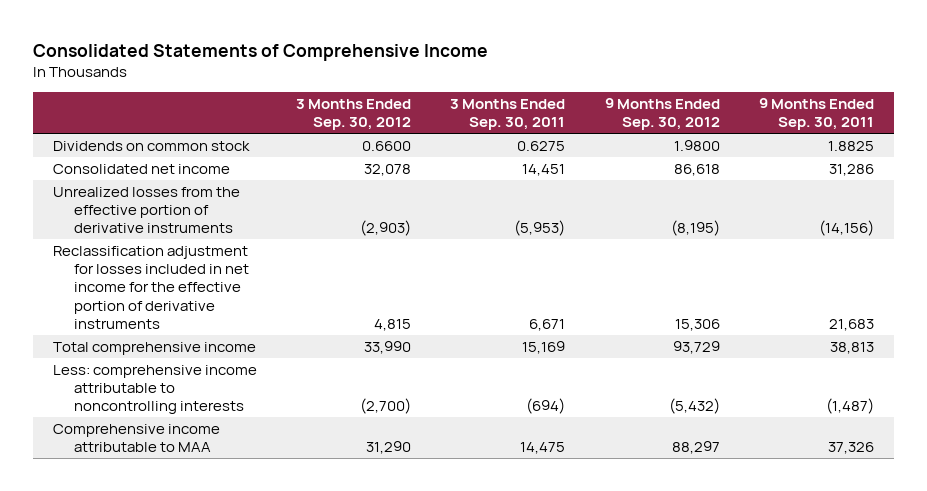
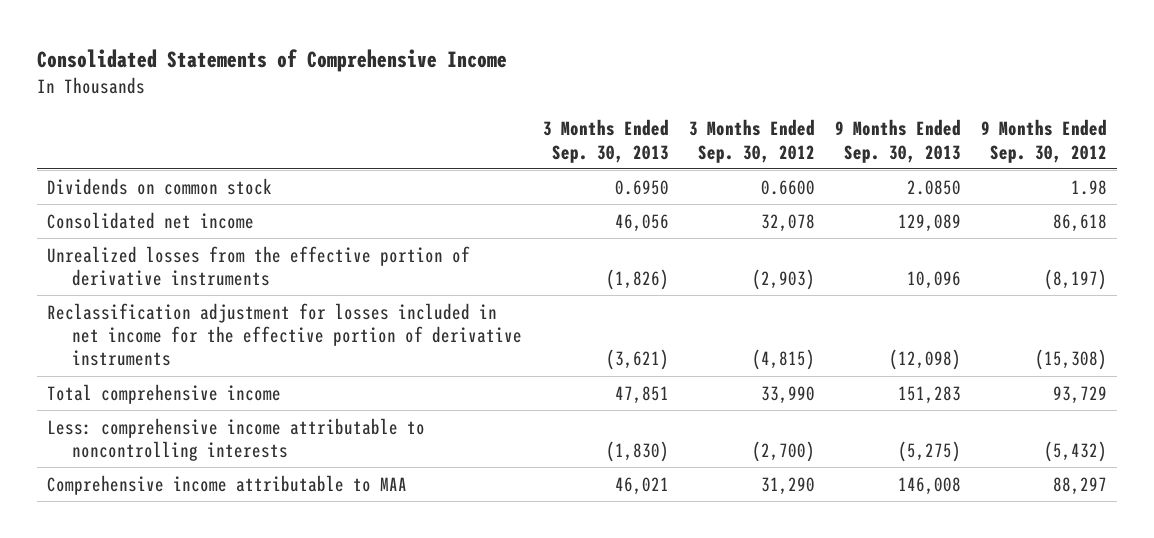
- | 3 Months Ended Sep. 30, 2012 | 3 Months Ended Sep. 30, 2011 | 9 Months Ended Sep. 30, 2012 | 9 Months Ended Sep. 30, 2011
+ | 3 Months Ended Sep. 30, 2013 | 3 Months Ended Sep. 30, 2012 | 9 Months Ended Sep. 30, 2013 | 9 Months Ended Sep. 30, 2012
- Dividends on common stock | 0.6600 | 0.6275 | 1.9800 | 1.8825
+ Dividends on common stock | 0.6950 | 0.6600 | 2.0850 | 1.98
- Unrealized losses from the effective portion of derivative instruments | (2,903) | (5,953) | (8,195) | (14,156)
- Reclassification adjustment for losses included in net income for the effective portion of derivative instruments | 4,815 | 6,671 | 15,306 | 21,683
+ Unrealized losses from the effective portion of derivative instruments | (1,826) | (2,903) | 10,096 | (8,197)
+ Reclassification adjustment for losses included in net income for the effective portion of derivative instruments | (3,621) | (4,815) | (12,098) | (15,308)

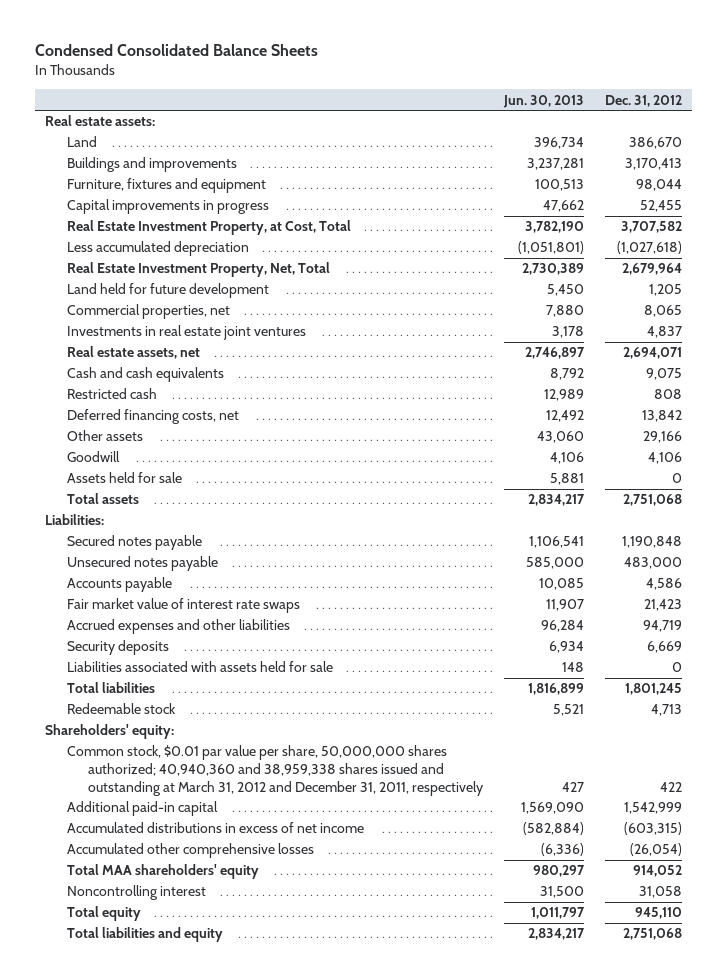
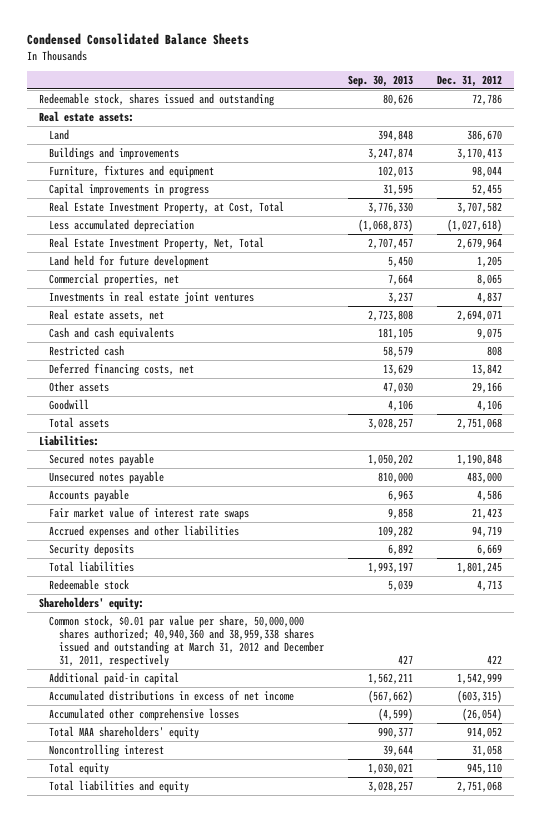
- | Jun. 30, 2013 | Dec. 31, 2012
+ | Sep. 30, 2013 | Dec. 31, 2012
+ Redeemable stock, shares issued and outstanding | 80,626 | 72,786
- Assets held for sale | 5,881 | 0
- Liabilities associated with assets held for sale | 148 | 0

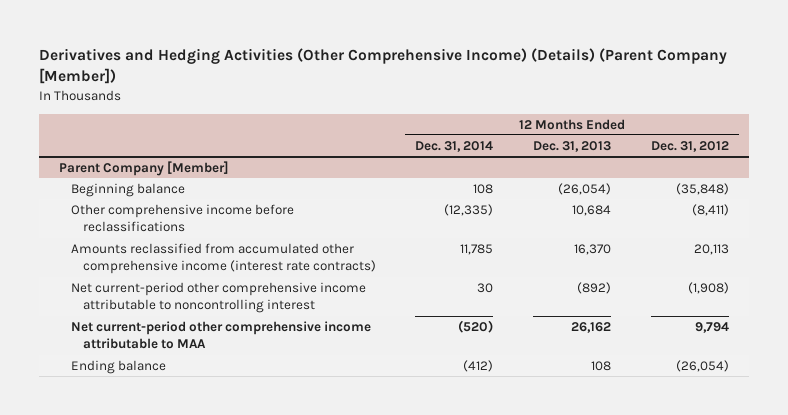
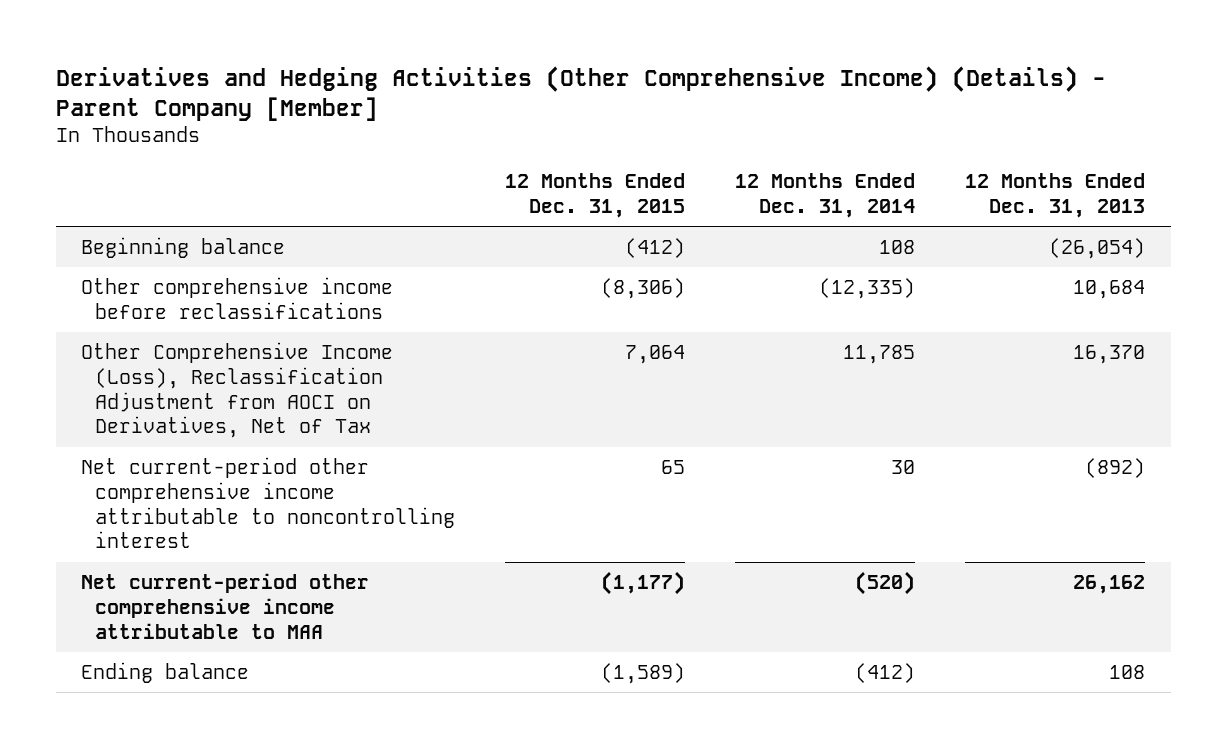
- Derivatives and Hedging Activities (Other Comprehensive Income) (Details) (Parent Company [Member])
+ Derivatives and Hedging Activities (Other Comprehensive Income) (Details) - Parent Company [Member]
- | 12 Months Ended Dec. 31, 2014 | 12 Months Ended Dec. 31, 2013 | 12 Months Ended Dec. 31, 2012
+ | 12 Months Ended Dec. 31, 2015 | 12 Months Ended Dec. 31, 2014 | 12 Months Ended Dec. 31, 2013
- Parent Company [Member]
- Amounts reclassified from accumulated other comprehensive income (interest rate contracts) | 11,785 | 16,370 | 20,113
+ Other Comprehensive Income (Loss), Reclassification Adjustment from AOCI on Derivatives, Net of Tax | 7,064 | 11,785 | 16,370

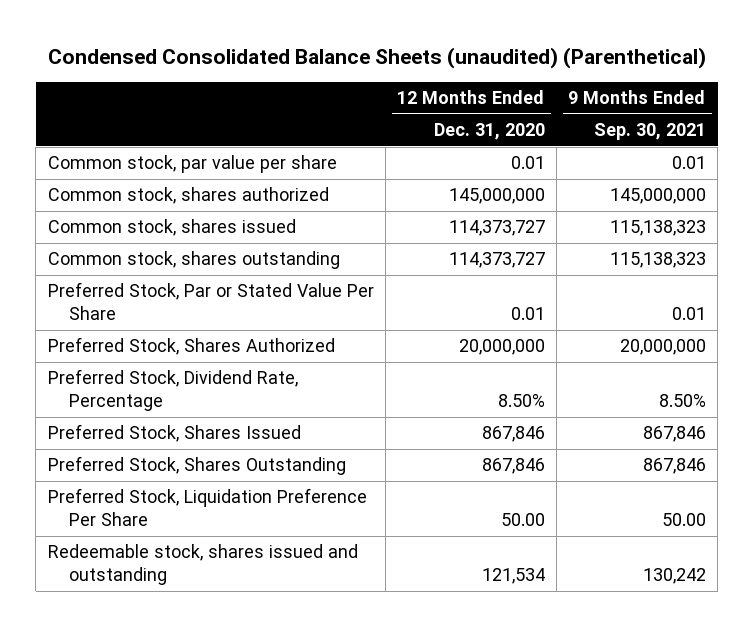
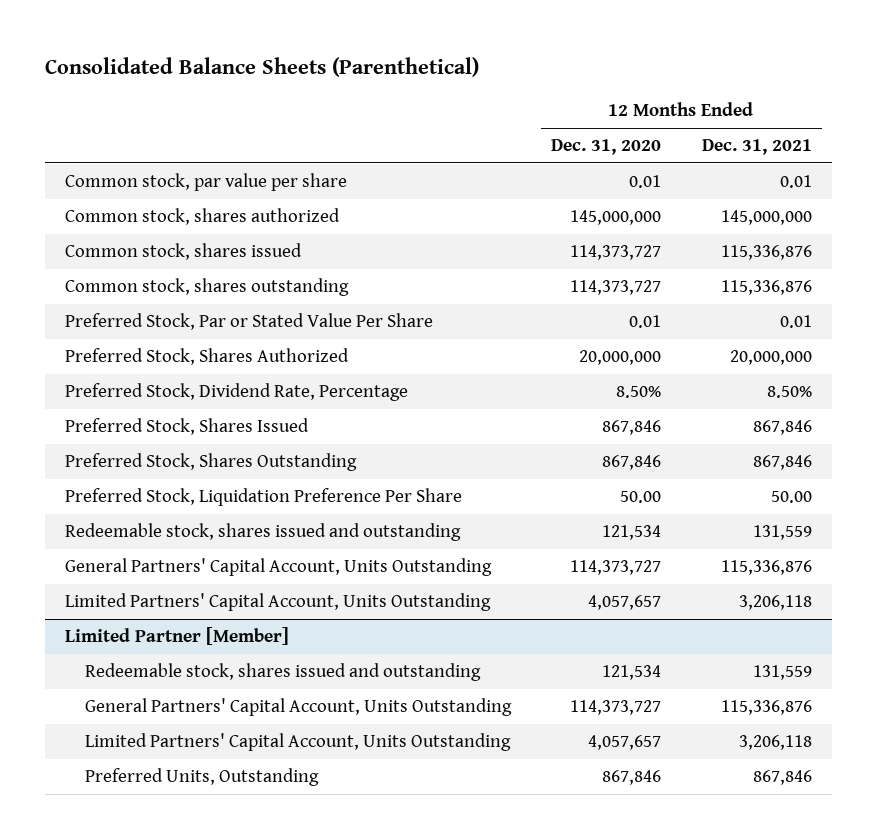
- Condensed Consolidated Balance Sheets (unaudited) (Parenthetical)
+ Consolidated Balance Sheets (Parenthetical)
- | 12 Months Ended Dec. 31, 2020 | 9 Months Ended Sep. 30, 2021
+ | 12 Months Ended Dec. 31, 2020 | 12 Months Ended Dec. 31, 2021
+ General Partners' Capital Account, Units Outstanding | 114,373,727 | 115,336,876
+ Limited Partners' Capital Account, Units Outstanding | 4,057,657 | 3,206,118
+ Limited Partner [Member]
+ Redeemable stock, shares issued and outstanding | 121,534 | 131,559
+ General Partners' Capital Account, Units Outstanding | 114,373,727 | 115,336,876
+ Limited Partners' Capital Account, Units Outstanding | 4,057,657 | 3,206,118
+ Preferred Units, Outstanding | 867,846 | 867,846

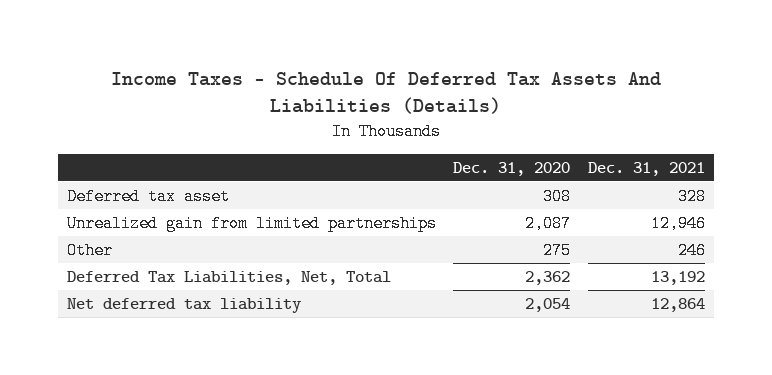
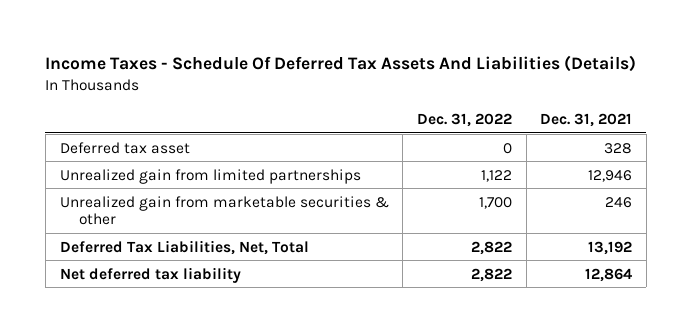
- | Dec. 31, 2020 | Dec. 31, 2021
+ | Dec. 31, 2022 | Dec. 31, 2021
- Other | 275 | 246
+ Unrealized gain from marketable securities & other | 1,700 | 246

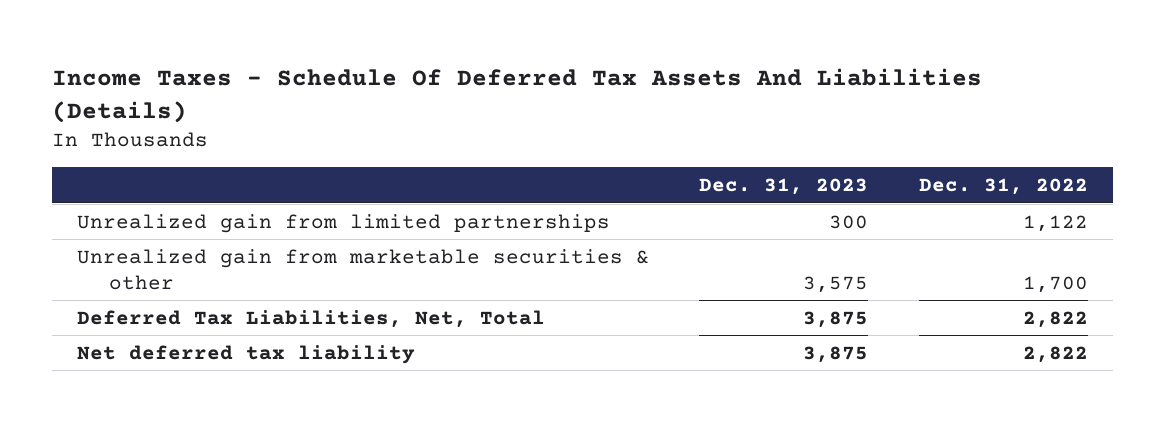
- | Dec. 31, 2022 | Dec. 31, 2021
+ | Dec. 31, 2023 | Dec. 31, 2022
- Deferred tax asset | 0 | 328

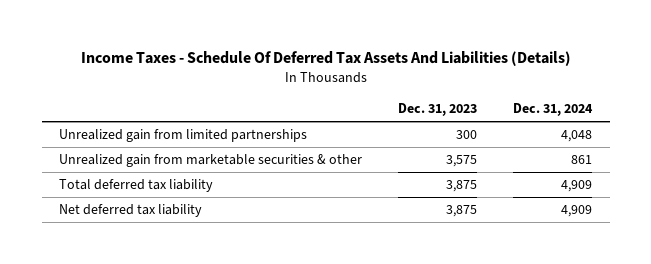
- | Dec. 31, 2023 | Dec. 31, 2022
+ | Dec. 31, 2023 | Dec. 31, 2024
- Deferred Tax Liabilities, Net, Total | 3,875 | 2,822
+ Total deferred tax liability | 3,875 | 4,909

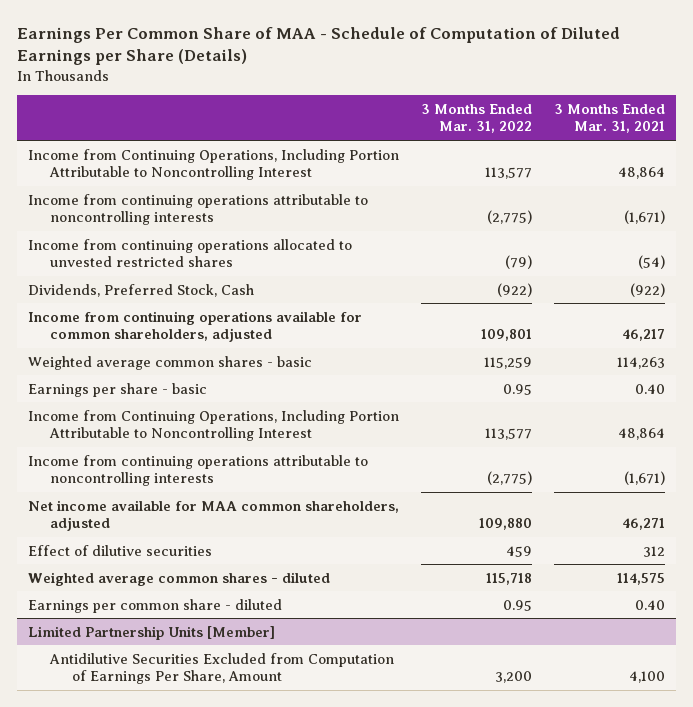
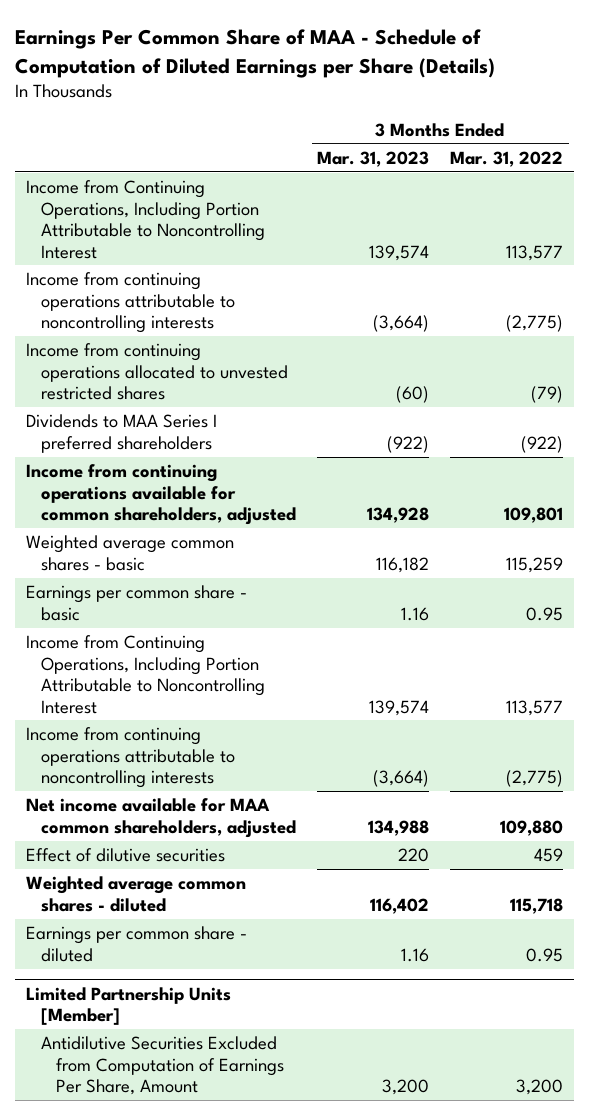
- | 3 Months Ended Mar. 31, 2022 | 3 Months Ended Mar. 31, 2021
+ | 3 Months Ended Mar. 31, 2023 | 3 Months Ended Mar. 31, 2022
- Dividends, Preferred Stock, Cash | (922) | (922)
+ Dividends to MAA Series I preferred shareholders | (922) | (922)
- Earnings per share - basic | 0.95 | 0.40
+ Earnings per common share - basic | 1.16 | 0.95

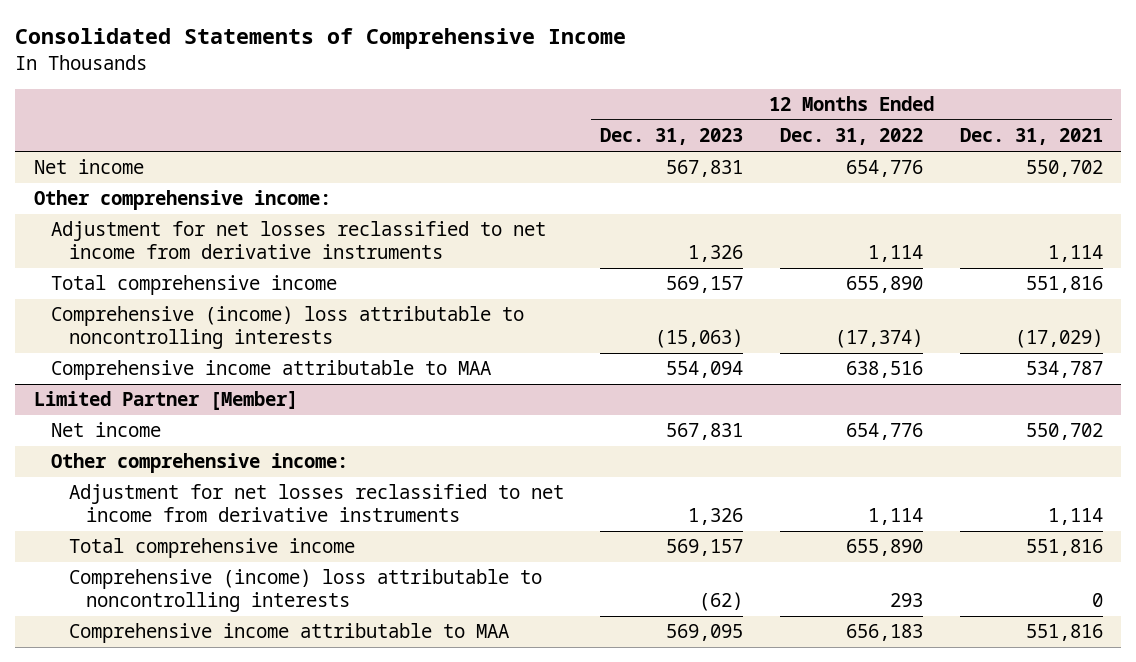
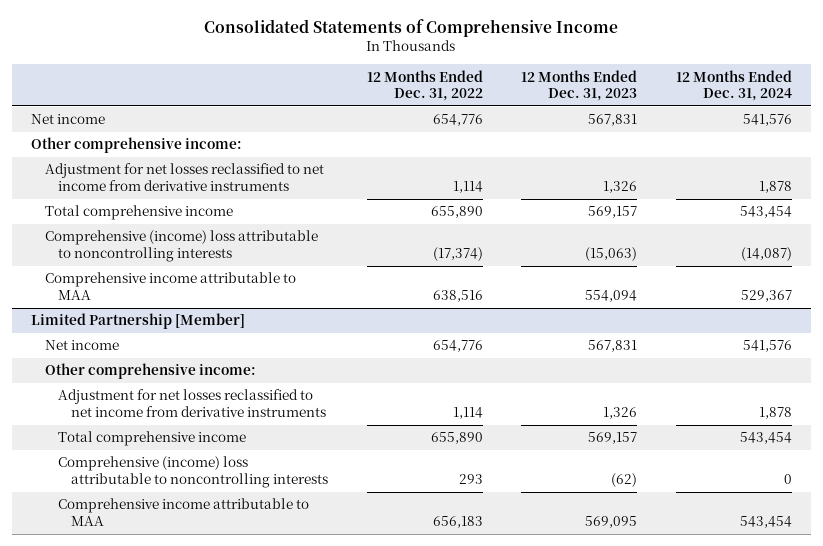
- | 12 Months Ended Dec. 31, 2023 | 12 Months Ended Dec. 31, 2022 | 12 Months Ended Dec. 31, 2021
+ | 12 Months Ended Dec. 31, 2022 | 12 Months Ended Dec. 31, 2023 | 12 Months Ended Dec. 31, 2024
- Limited Partner [Member]
+ Limited Partnership [Member]

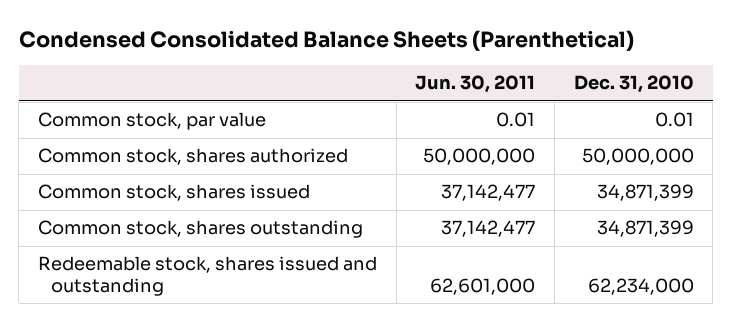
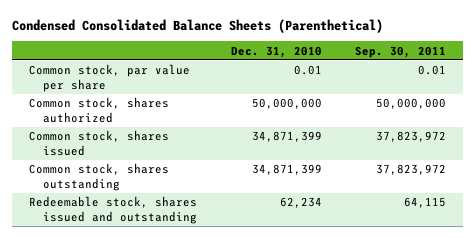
- | Jun. 30, 2011 | Dec. 31, 2010
+ | Dec. 31, 2010 | Sep. 30, 2011
- Common stock, par value | 0.01 | 0.01
+ Common stock, par value per share | 0.01 | 0.01
- Redeemable stock, shares issued and outstanding | 62,601,000 | 62,234,000
+ Redeemable stock, shares issued and outstanding | 62,234 | 64,115

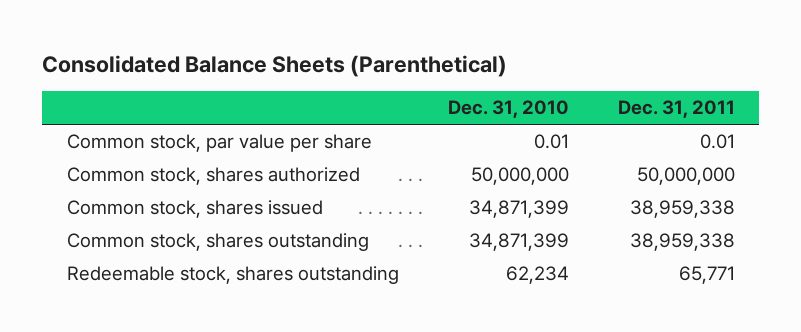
- Condensed Consolidated Balance Sheets (Parenthetical)
+ Consolidated Balance Sheets (Parenthetical)
- | Dec. 31, 2010 | Sep. 30, 2011
+ | Dec. 31, 2010 | Dec. 31, 2011
- Redeemable stock, shares issued and outstanding | 62,234 | 64,115
+ Redeemable stock, shares outstanding | 62,234 | 65,771

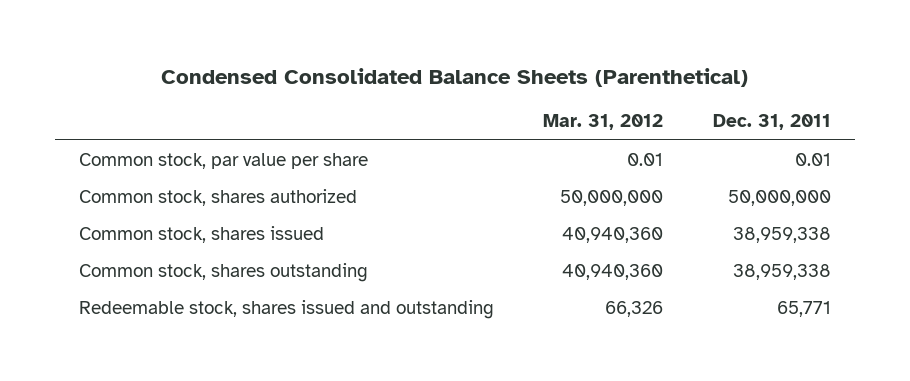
- Consolidated Balance Sheets (Parenthetical)
+ Condensed Consolidated Balance Sheets (Parenthetical)
- | Dec. 31, 2010 | Dec. 31, 2011
+ | Mar. 31, 2012 | Dec. 31, 2011
- Redeemable stock, shares outstanding | 62,234 | 65,771
+ Redeemable stock, shares issued and outstanding | 66,326 | 65,771

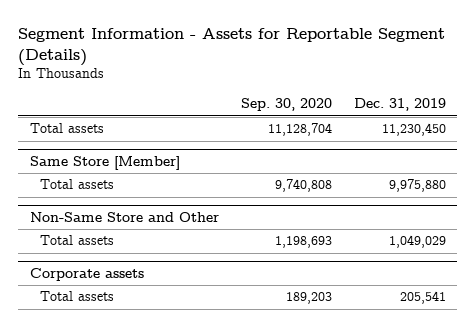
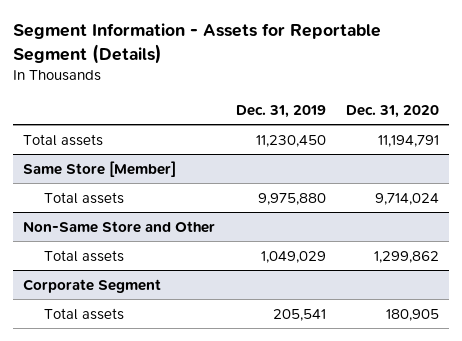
- | Sep. 30, 2020 | Dec. 31, 2019
+ | Dec. 31, 2019 | Dec. 31, 2020
- Corporate assets
+ Corporate Segment

